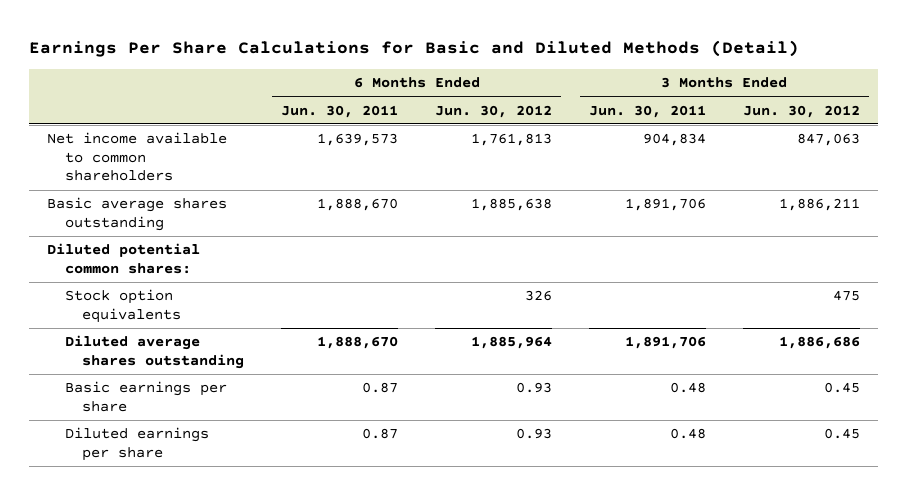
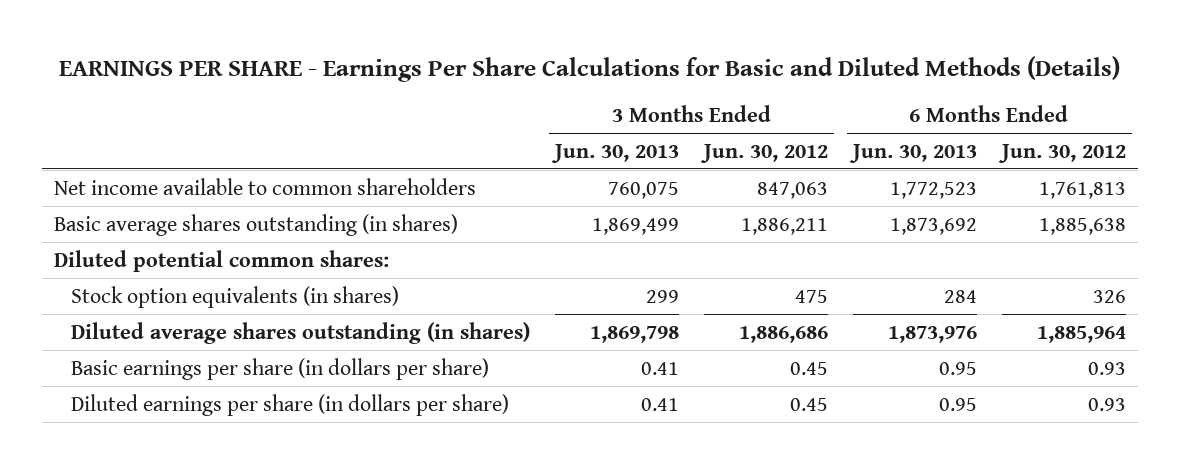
- Earnings Per Share Calculations for Basic and Diluted Methods (Detail)
+ EARNINGS PER SHARE - Earnings Per Share Calculations for Basic and Diluted Methods (Details)
- | 6 Months Ended Jun. 30, 2011 | 6 Months Ended Jun. 30, 2012 | 3 Months Ended Jun. 30, 2011 | 3 Months Ended Jun. 30, 2012
+ | 3 Months Ended Jun. 30, 2013 | 3 Months Ended Jun. 30, 2012 | 6 Months Ended Jun. 30, 2013 | 6 Months Ended Jun. 30, 2012
- Basic average shares outstanding | 1,888,670 | 1,885,638 | 1,891,706 | 1,886,211
+ Basic average shares outstanding (in shares) | 1,869,499 | 1,886,211 | 1,873,692 | 1,885,638
- Stock option equivalents | | 326 | | 475
- Diluted average shares outstanding | 1,888,670 | 1,885,964 | 1,891,706 | 1,886,686
- Basic earnings per share | 0.87 | 0.93 | 0.48 | 0.45
- Diluted earnings per share | 0.87 | 0.93 | 0.48 | 0.45
+ Stock option equivalents (in shares) | 299 | 475 | 284 | 326
+ Diluted average shares outstanding (in shares) | 1,869,798 | 1,886,686 | 1,873,976 | 1,885,964
+ Basic earnings per share (in dollars per share) | 0.41 | 0.45 | 0.95 | 0.93
+ Diluted earnings per share (in dollars per share) | 0.41 | 0.45 | 0.95 | 0.93

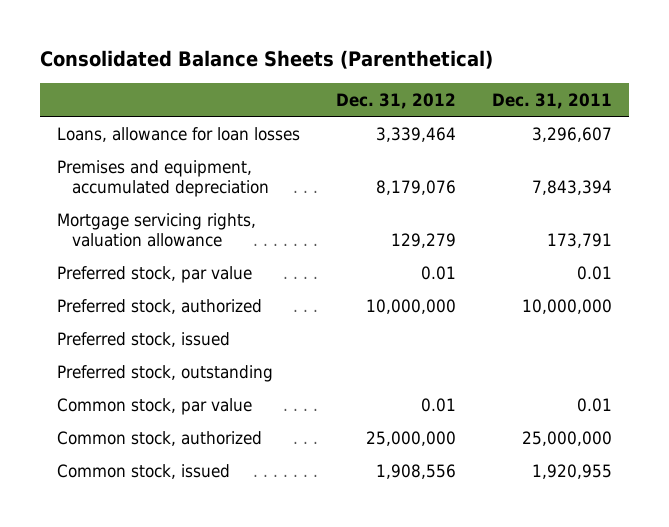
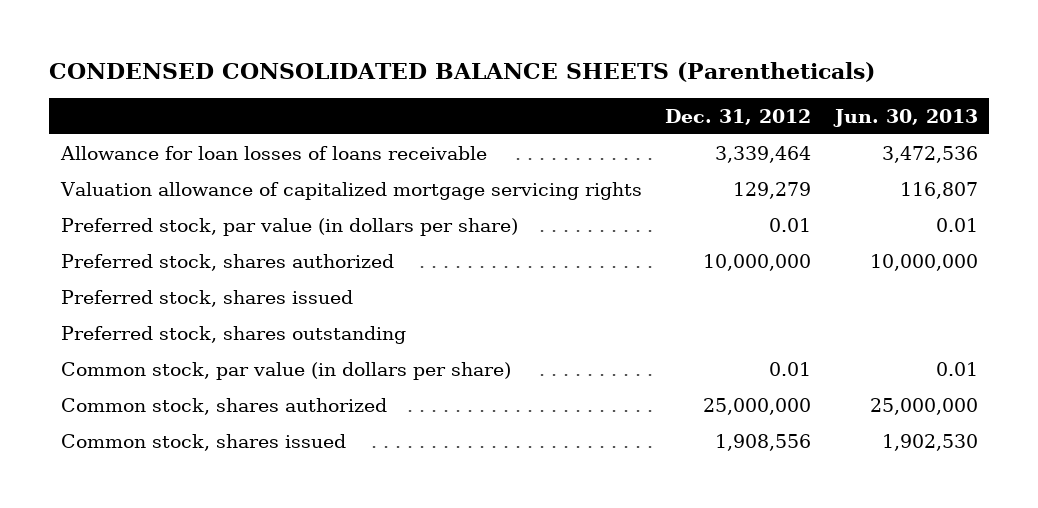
- Consolidated Balance Sheets (Parenthetical)
+ CONDENSED CONSOLIDATED BALANCE SHEETS (Parentheticals)
- | Dec. 31, 2012 | Dec. 31, 2011
+ | Dec. 31, 2012 | Jun. 30, 2013
- Loans, allowance for loan losses | 3,339,464 | 3,296,607
- Premises and equipment, accumulated depreciation | 8,179,076 | 7,843,394
- Mortgage servicing rights, valuation allowance | 129,279 | 173,791
- Preferred stock, par value | 0.01 | 0.01
- Preferred stock, authorized | 10,000,000 | 10,000,000
- Preferred stock, issued
- Preferred stock, outstanding
- Common stock, par value | 0.01 | 0.01
- Common stock, authorized | 25,000,000 | 25,000,000
- Common stock, issued | 1,908,556 | 1,920,955
+ Allowance for loan losses of loans receivable | 3,339,464 | 3,472,536
+ Valuation allowance of capitalized mortgage servicing rights | 129,279 | 116,807
+ Preferred stock, par value (in dollars per share) | 0.01 | 0.01
+ Preferred stock, shares authorized | 10,000,000 | 10,000,000
+ Preferred stock, shares issued
+ Preferred stock, shares outstanding
+ Common stock, par value (in dollars per share) | 0.01 | 0.01
+ Common stock, shares authorized | 25,000,000 | 25,000,000
+ Common stock, shares issued | 1,908,556 | 1,902,530

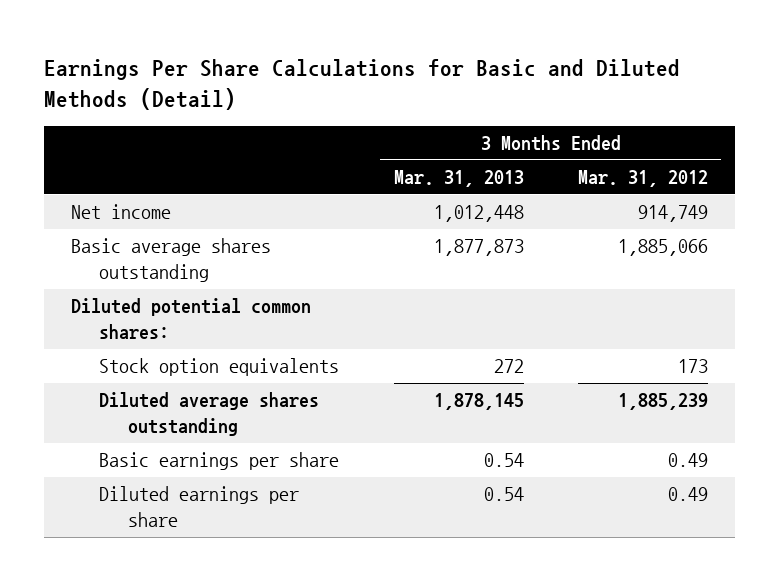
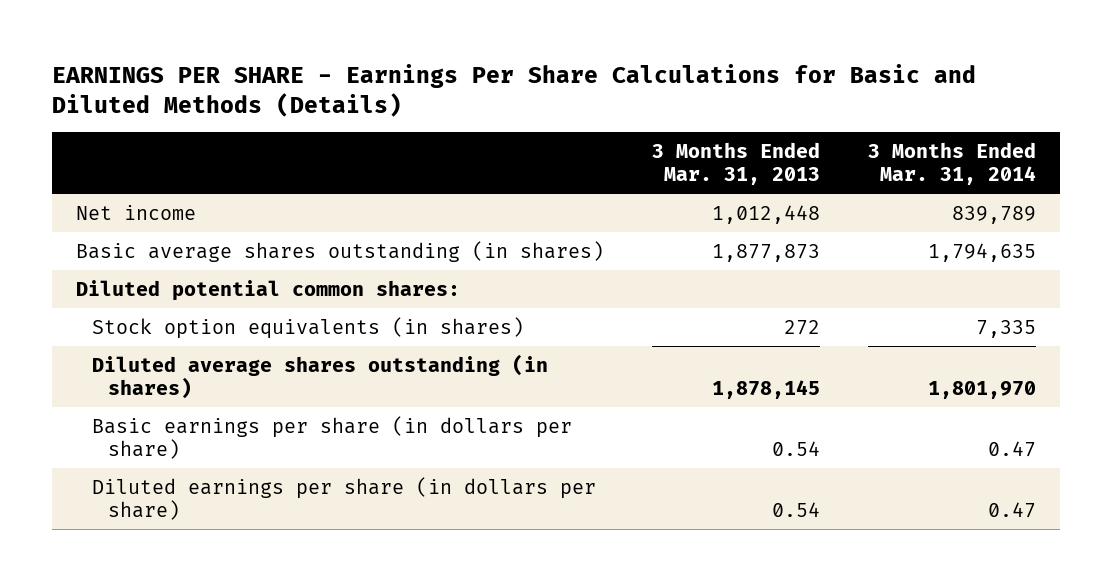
- Earnings Per Share Calculations for Basic and Diluted Methods (Detail)
+ EARNINGS PER SHARE - Earnings Per Share Calculations for Basic and Diluted Methods (Details)
- | 3 Months Ended Mar. 31, 2013 | 3 Months Ended Mar. 31, 2012
+ | 3 Months Ended Mar. 31, 2013 | 3 Months Ended Mar. 31, 2014
- Basic average shares outstanding | 1,877,873 | 1,885,066
+ Basic average shares outstanding (in shares) | 1,877,873 | 1,794,635
- Stock option equivalents | 272 | 173
- Diluted average shares outstanding | 1,878,145 | 1,885,239
- Basic earnings per share | 0.54 | 0.49
- Diluted earnings per share | 0.54 | 0.49
+ Stock option equivalents (in shares) | 272 | 7,335
+ Diluted average shares outstanding (in shares) | 1,878,145 | 1,801,970
+ Basic earnings per share (in dollars per share) | 0.54 | 0.47
+ Diluted earnings per share (in dollars per share) | 0.54 | 0.47

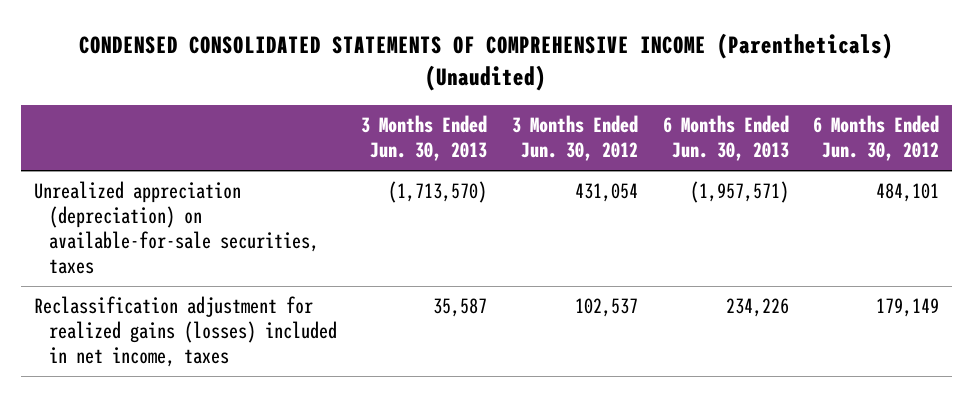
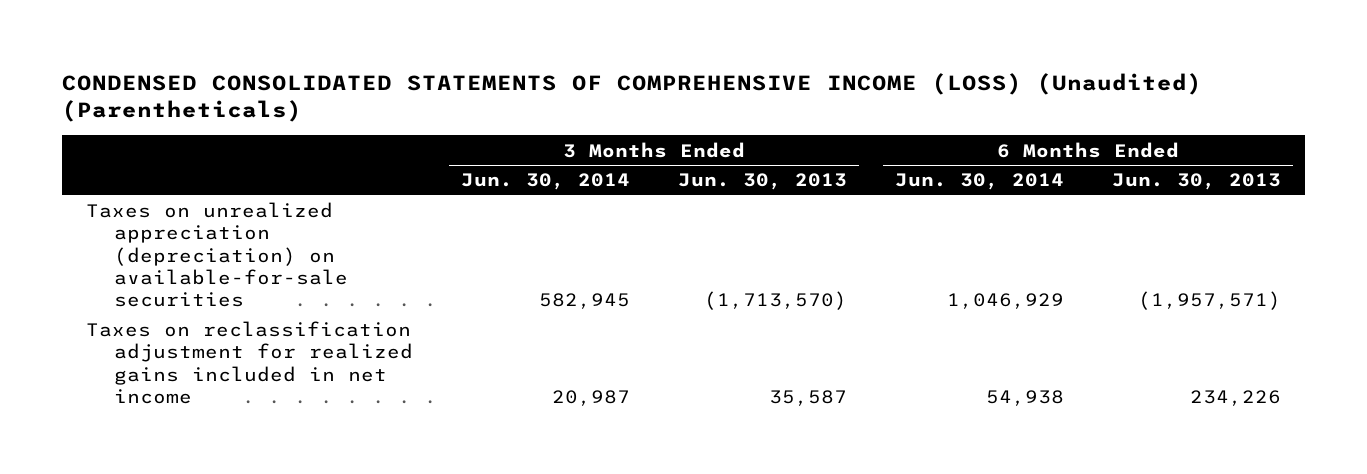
- CONDENSED CONSOLIDATED STATEMENTS OF COMPREHENSIVE INCOME (Parentheticals) (Unaudited)
+ CONDENSED CONSOLIDATED STATEMENTS OF COMPREHENSIVE INCOME (LOSS) (Unaudited) (Parentheticals)
- | 3 Months Ended Jun. 30, 2013 | 3 Months Ended Jun. 30, 2012 | 6 Months Ended Jun. 30, 2013 | 6 Months Ended Jun. 30, 2012
+ | 3 Months Ended Jun. 30, 2014 | 3 Months Ended Jun. 30, 2013 | 6 Months Ended Jun. 30, 2014 | 6 Months Ended Jun. 30, 2013
- Unrealized appreciation (depreciation) on available-for-sale securities, taxes | (1,713,570) | 431,054 | (1,957,571) | 484,101
- Reclassification adjustment for realized gains (losses) included in net income, taxes | 35,587 | 102,537 | 234,226 | 179,149
+ Taxes on unrealized appreciation (depreciation) on available-for-sale securities | 582,945 | (1,713,570) | 1,046,929 | (1,957,571)
+ Taxes on reclassification adjustment for realized gains included in net income | 20,987 | 35,587 | 54,938 | 234,226

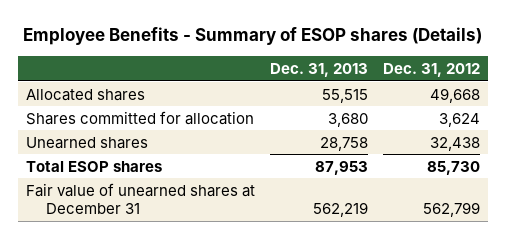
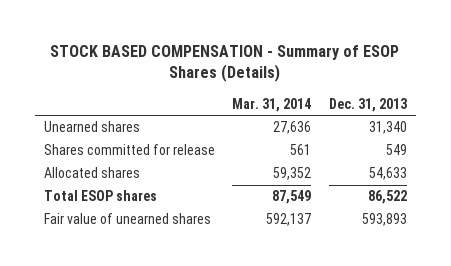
- Employee Benefits - Summary of ESOP shares (Details)
+ STOCK BASED COMPENSATION - Summary of ESOP Shares (Details)
- | Dec. 31, 2013 | Dec. 31, 2012
+ | Mar. 31, 2014 | Dec. 31, 2013
- Allocated shares | 55,515 | 49,668
- Shares committed for allocation | 3,680 | 3,624
- Unearned shares | 28,758 | 32,438
- Total ESOP shares | 87,953 | 85,730
- Fair value of unearned shares at December 31 | 562,219 | 562,799
+ Unearned shares | 27,636 | 31,340
+ Shares committed for release | 561 | 549
+ Allocated shares | 59,352 | 54,633
+ Total ESOP shares | 87,549 | 86,522
+ Fair value of unearned shares | 592,137 | 593,893

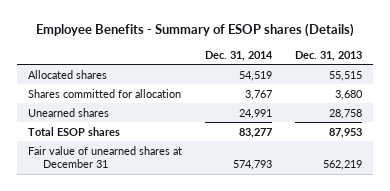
- STOCK BASED COMPENSATION - Summary of ESOP Shares (Details)
+ Employee Benefits - Summary of ESOP shares (Details)
- | Mar. 31, 2014 | Dec. 31, 2013
+ | Dec. 31, 2014 | Dec. 31, 2013
- Unearned shares | 27,636 | 31,340
- Shares committed for release | 561 | 549
- Allocated shares | 59,352 | 54,633
- Total ESOP shares | 87,549 | 86,522
- Fair value of unearned shares | 592,137 | 593,893
+ Allocated shares | 54,519 | 55,515
+ Shares committed for allocation | 3,767 | 3,680
+ Unearned shares | 24,991 | 28,758
+ Total ESOP shares | 83,277 | 87,953
+ Fair value of unearned shares at December 31 | 574,793 | 562,219

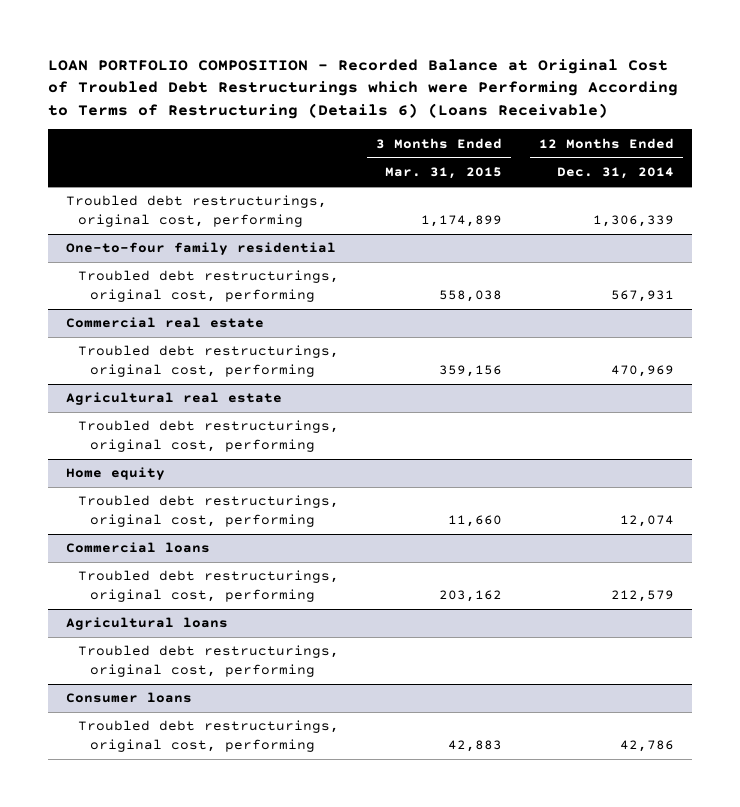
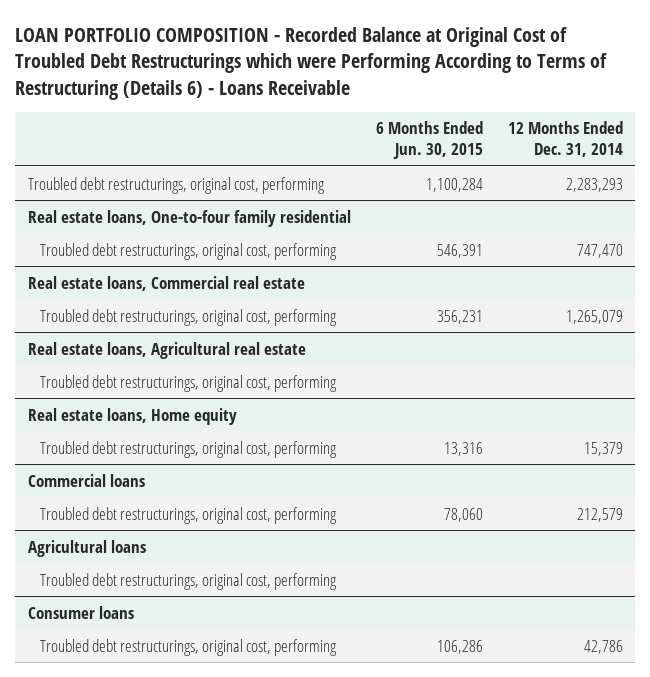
- LOAN PORTFOLIO COMPOSITION - Recorded Balance at Original Cost of Troubled Debt Restructurings which were Performing According to Terms of Restructuring (Details 6) (Loans Receivable)
+ LOAN PORTFOLIO COMPOSITION - Recorded Balance at Original Cost of Troubled Debt Restructurings which were Performing According to Terms of Restructuring (Details 6) - Loans Receivable
- | 3 Months Ended Mar. 31, 2015 | 12 Months Ended Dec. 31, 2014
+ | 6 Months Ended Jun. 30, 2015 | 12 Months Ended Dec. 31, 2014
- Troubled debt restructurings, original cost, performing | 1,174,899 | 1,306,339
- One-to-four family residential
- Troubled debt restructurings, original cost, performing | 558,038 | 567,931
- Commercial real estate
- Troubled debt restructurings, original cost, performing | 359,156 | 470,969
- Agricultural real estate
+ Troubled debt restructurings, original cost, performing | 1,100,284 | 2,283,293
+ Real estate loans, One-to-four family residential
+ Troubled debt restructurings, original cost, performing | 546,391 | 747,470
+ Real estate loans, Commercial real estate
+ Troubled debt restructurings, original cost, performing | 356,231 | 1,265,079
+ Real estate loans, Agricultural real estate
- Home equity
- Troubled debt restructurings, original cost, performing | 11,660 | 12,074
+ Real estate loans, Home equity
+ Troubled debt restructurings, original cost, performing | 13,316 | 15,379

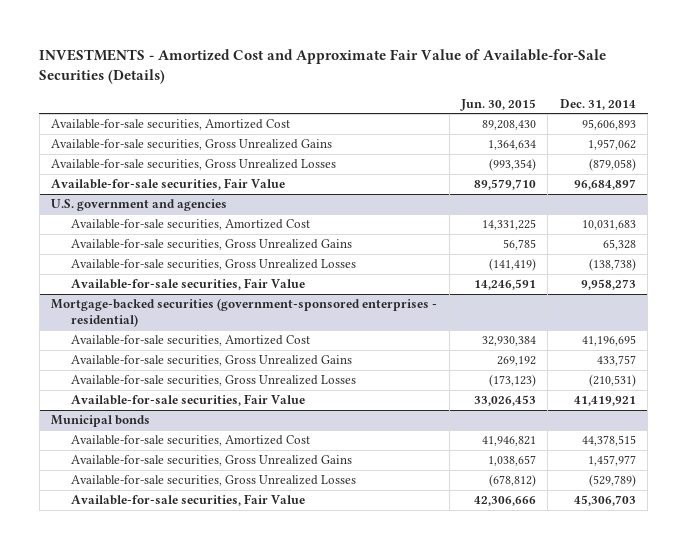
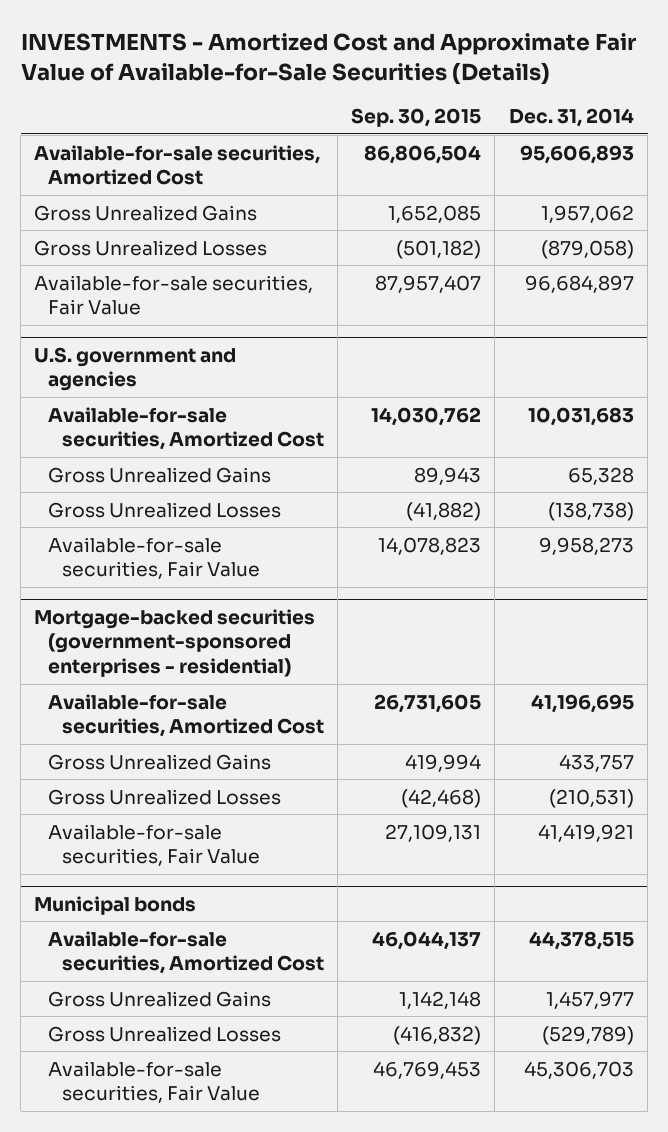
- | Jun. 30, 2015 | Dec. 31, 2014
+ | Sep. 30, 2015 | Dec. 31, 2014
- Available-for-sale securities, Gross Unrealized Gains | 1,364,634 | 1,957,062
- Available-for-sale securities, Gross Unrealized Losses | (993,354) | (879,058)
+ Gross Unrealized Gains | 1,652,085 | 1,957,062
+ Gross Unrealized Losses | (501,182) | (879,058)
@ U.S. government and agencies
- Available-for-sale securities, Gross Unrealized Gains | 56,785 | 65,328
- Available-for-sale securities, Gross Unrealized Losses | (141,419) | (138,738)
+ Gross Unrealized Gains | 89,943 | 65,328
+ Gross Unrealized Losses | (41,882) | (138,738)
@ Mortgage-backed securities (government-sponsored enterprises - residential)
- Available-for-sale securities, Gross Unrealized Gains | 269,192 | 433,757
- Available-for-sale securities, Gross Unrealized Losses | (173,123) | (210,531)
+ Gross Unrealized Gains | 419,994 | 433,757
+ Gross Unrealized Losses | (42,468) | (210,531)
@ Municipal bonds
- Available-for-sale securities, Gross Unrealized Gains | 1,038,657 | 1,457,977
- Available-for-sale securities, Gross Unrealized Losses | (678,812) | (529,789)
+ Gross Unrealized Gains | 1,142,148 | 1,457,977
+ Gross Unrealized Losses | (416,832) | (529,789)

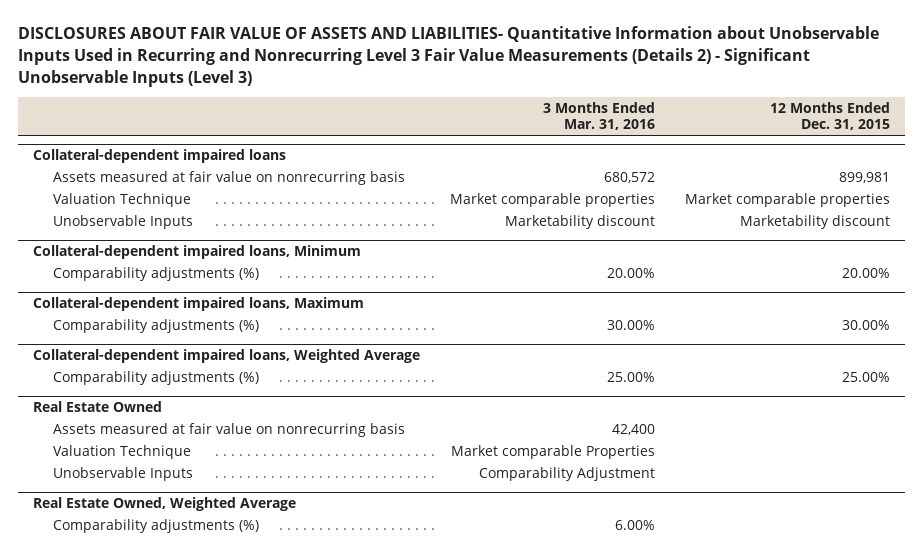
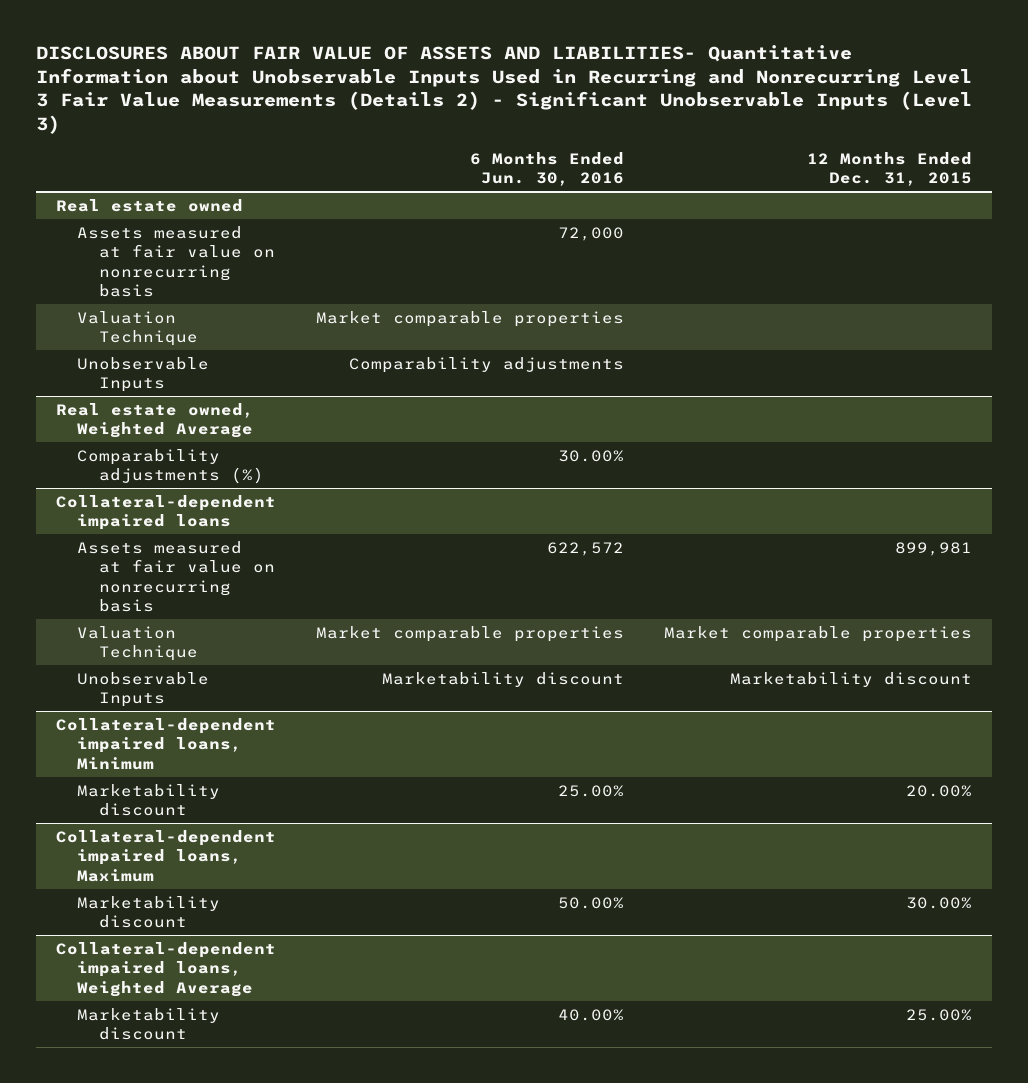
- | 3 Months Ended Mar. 31, 2016 | 12 Months Ended Dec. 31, 2015
+ | 6 Months Ended Jun. 30, 2016 | 12 Months Ended Dec. 31, 2015
+ Real estate owned
+ Assets measured at fair value on nonrecurring basis | 72,000 |
+ Valuation Technique | Market comparable properties |
+ Unobservable Inputs | Comparability adjustments |
+ Real estate owned, Weighted Average
+ Comparability adjustments (%) | 30.00% |
@ Collateral-dependent impaired loans, Minimum
- Comparability adjustments (%) | 20.00% | 20.00%
+ Marketability discount | 25.00% | 20.00%
@ Collateral-dependent impaired loans, Maximum
- Comparability adjustments (%) | 30.00% | 30.00%
+ Marketability discount | 50.00% | 30.00%
@ Collateral-dependent impaired loans, Weighted Average
- Comparability adjustments (%) | 25.00% | 25.00%
- Real Estate Owned
- Assets measured at fair value on nonrecurring basis | 42,400 |
- Valuation Technique | Market comparable Properties |
- Unobservable Inputs | Comparability Adjustment |
- Real Estate Owned, Weighted Average
- Comparability adjustments (%) | 6.00% |
@ Collateral-dependent impaired loans, Weighted Average
+ Marketability discount | 40.00% | 25.00%

